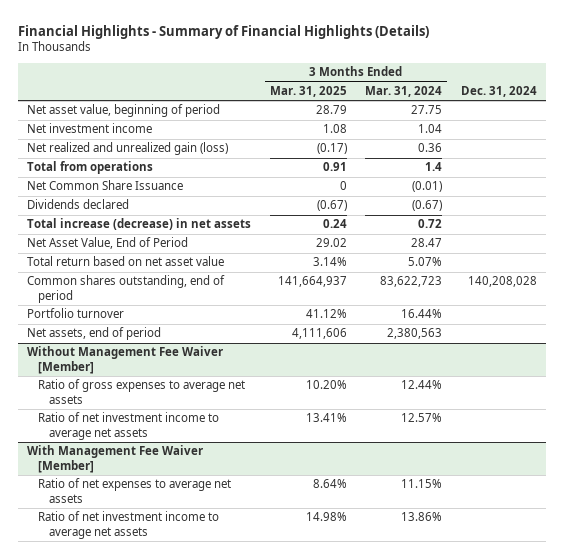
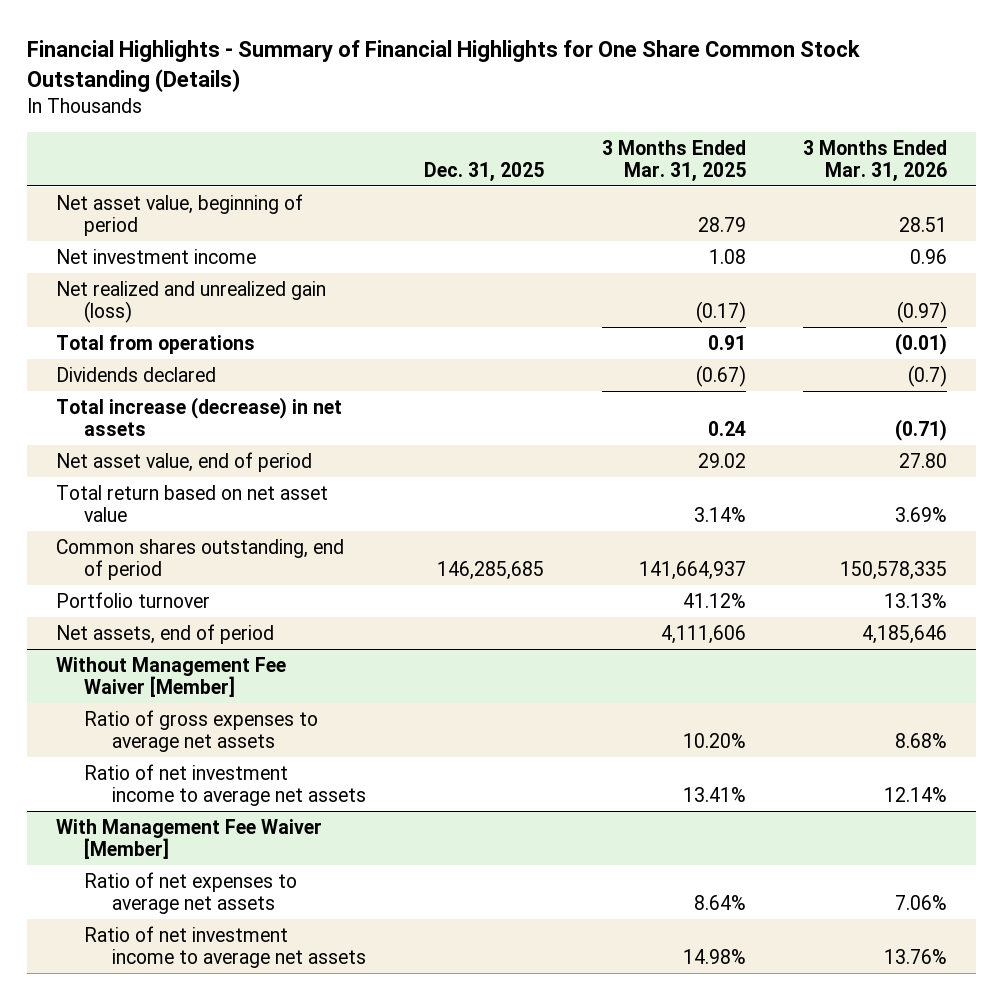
- Financial Highlights - Summary of Financial Highlights (Details)
+ Financial Highlights - Summary of Financial Highlights for One Share Common Stock Outstanding (Details)
- | 3 Months Ended Mar. 31, 2025 | 3 Months Ended Mar. 31, 2024 | Dec. 31, 2024
+ | Dec. 31, 2025 | 3 Months Ended Mar. 31, 2025 | 3 Months Ended Mar. 31, 2026
- Net Common Share Issuance | 0 | (0.01) |
- Net Asset Value, End of Period | 29.02 | 28.47 |
+ Net asset value, end of period | | 29.02 | 27.80

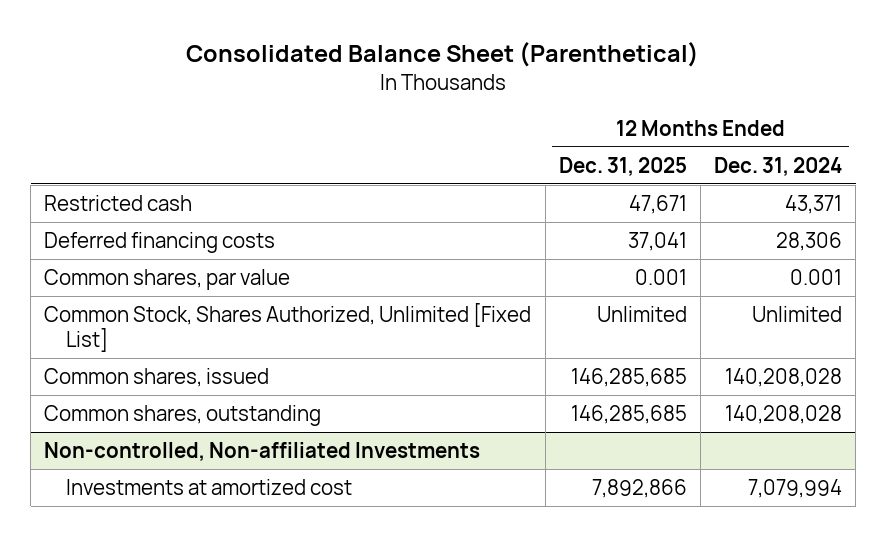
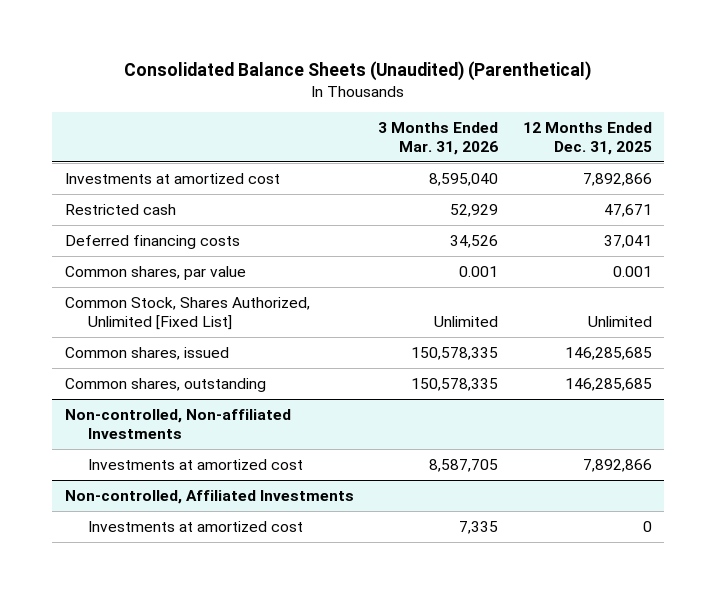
- Consolidated Balance Sheet (Parenthetical)
+ Consolidated Balance Sheets (Unaudited) (Parenthetical)
- | 12 Months Ended Dec. 31, 2025 | 12 Months Ended Dec. 31, 2024
+ | 3 Months Ended Mar. 31, 2026 | 12 Months Ended Dec. 31, 2025
+ Investments at amortized cost | 8,595,040 | 7,892,866
+ Non-controlled, Affiliated Investments
+ Investments at amortized cost | 7,335 | 0

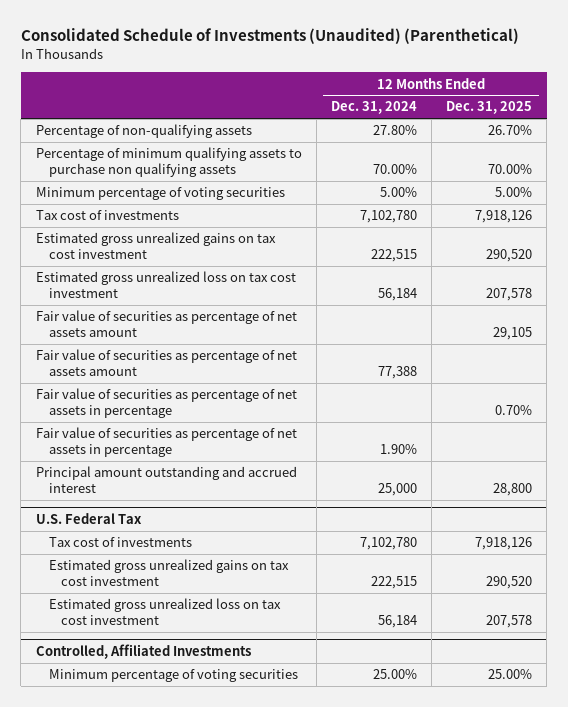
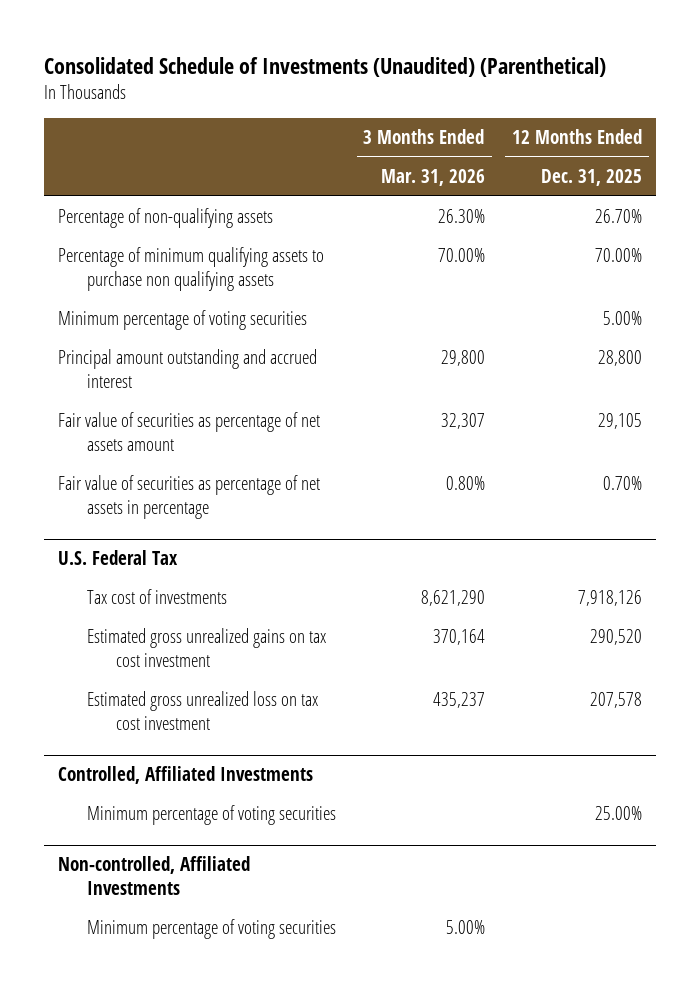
- | 12 Months Ended Dec. 31, 2024 | 12 Months Ended Dec. 31, 2025
+ | 3 Months Ended Mar. 31, 2026 | 12 Months Ended Dec. 31, 2025
- Tax cost of investments | 7,102,780 | 7,918,126
- Estimated gross unrealized gains on tax cost investment | 222,515 | 290,520
- Estimated gross unrealized loss on tax cost investment | 56,184 | 207,578
moved up: Principal amount outstanding and accrued interest | 29,800 | 28,800
- Fair value of securities as percentage of net assets amount | 77,388 |
- Fair value of securities as percentage of net assets in percentage | 1.90% |
+ Non-controlled, Affiliated Investments
+ Minimum percentage of voting securities | 5.00% |

